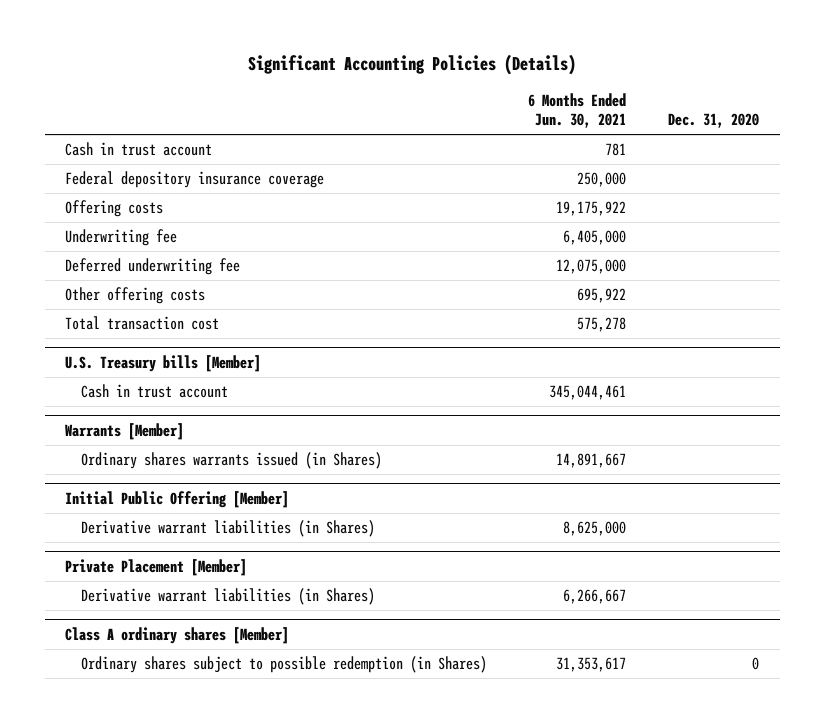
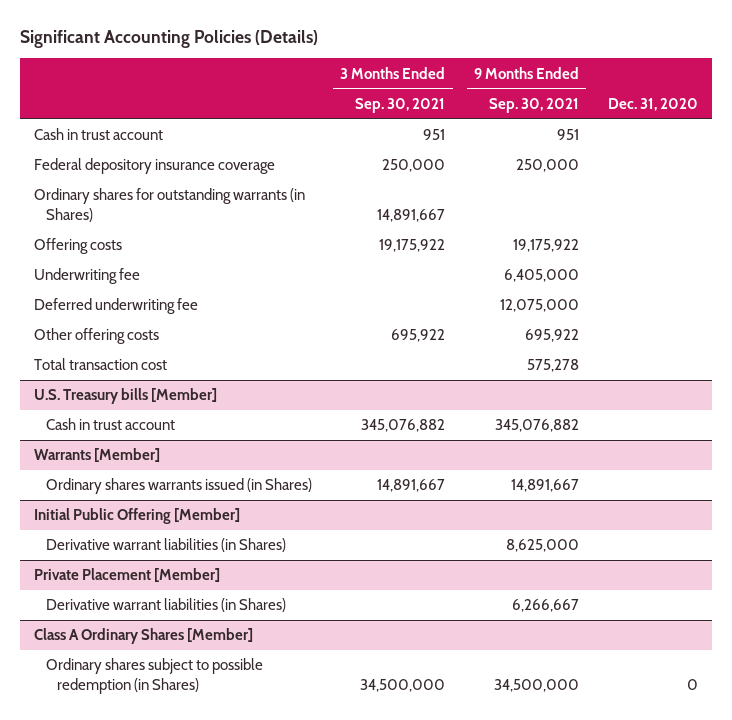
- | 6 Months Ended Jun. 30, 2021 | Dec. 31, 2020
+ | 3 Months Ended Sep. 30, 2021 | 9 Months Ended Sep. 30, 2021 | Dec. 31, 2020
+ Ordinary shares for outstanding warrants (in Shares) | 14,891,667 | |
- Class A ordinary shares [Member]
+ Class A Ordinary Shares [Member]

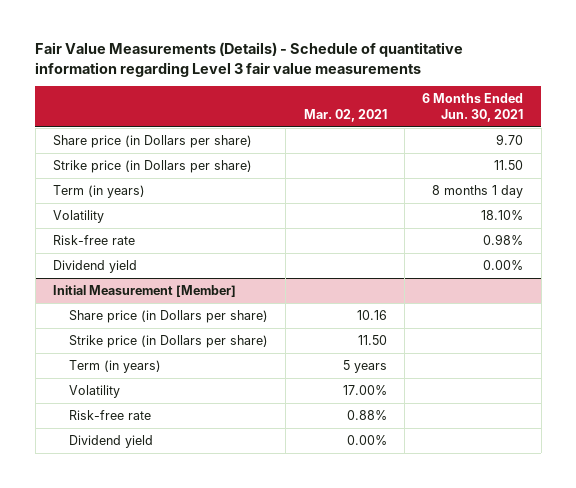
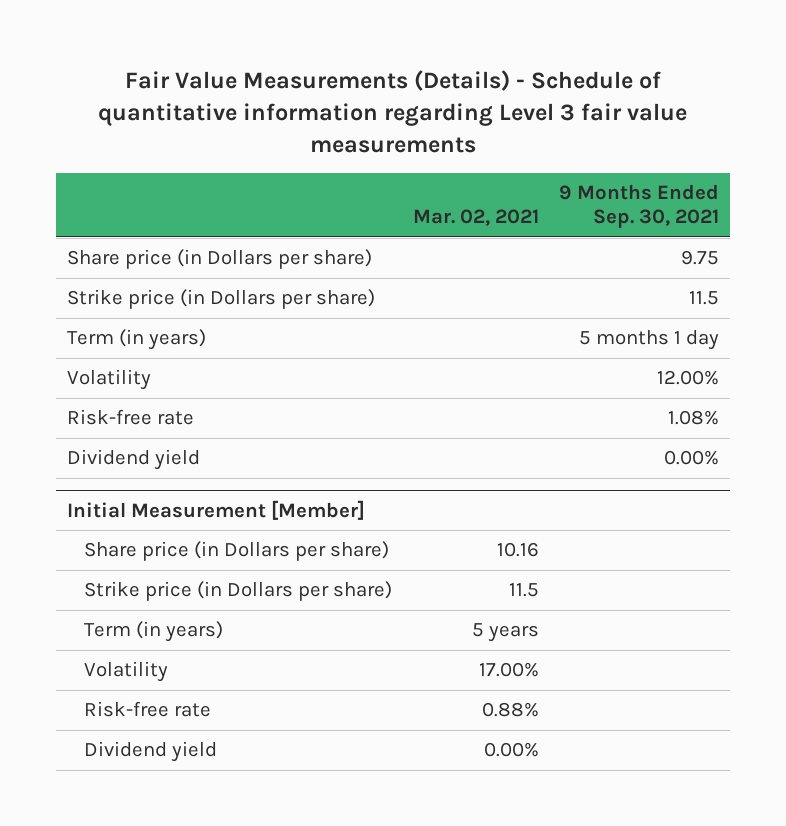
- | Mar. 02, 2021 | 6 Months Ended Jun. 30, 2021
+ | Mar. 02, 2021 | 9 Months Ended Sep. 30, 2021
@ Initial Measurement [Member]
- Strike price (in Dollars per share) | 11.50 |
+ Strike price (in Dollars per share) | 11.5 |

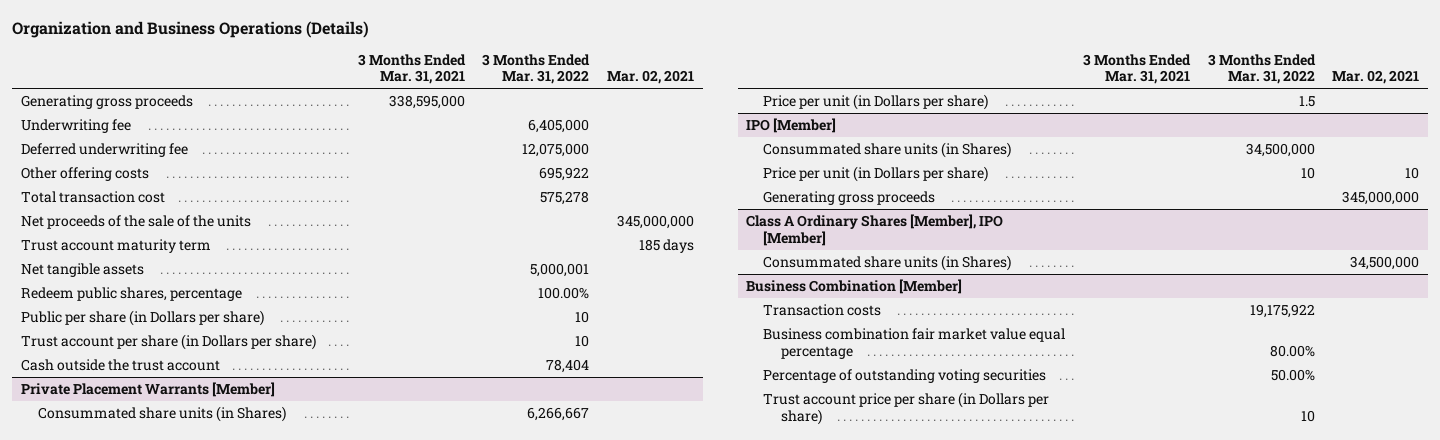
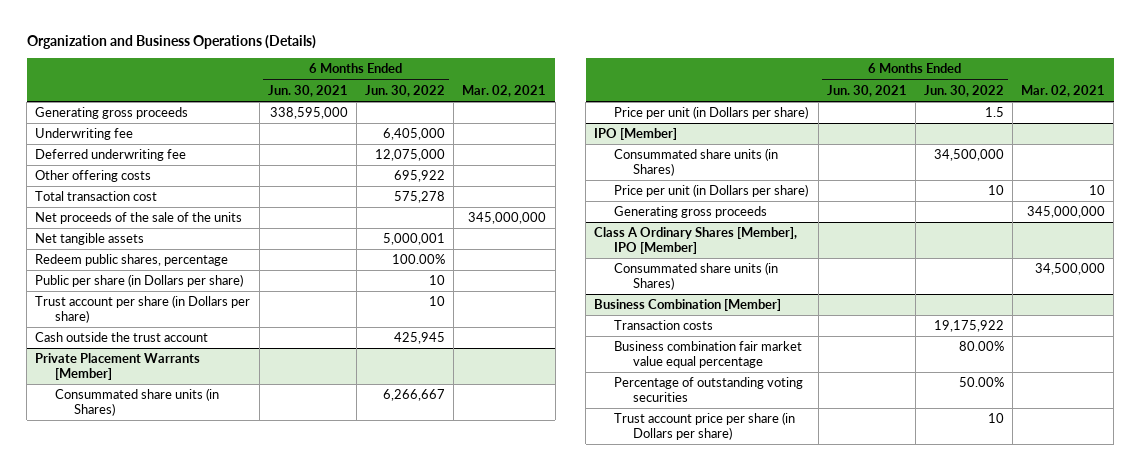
- | 3 Months Ended Mar. 31, 2021 | 3 Months Ended Mar. 31, 2022 | Mar. 02, 2021
+ | 6 Months Ended Jun. 30, 2021 | 6 Months Ended Jun. 30, 2022 | Mar. 02, 2021
- Trust account maturity term | | | 185 days

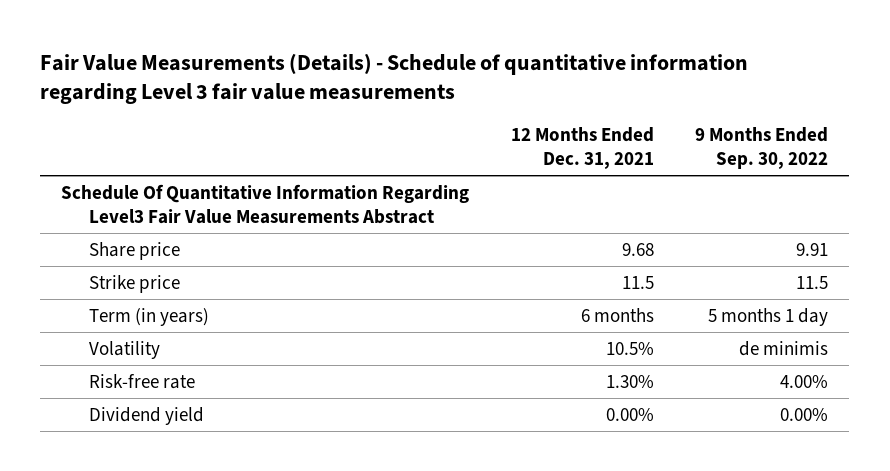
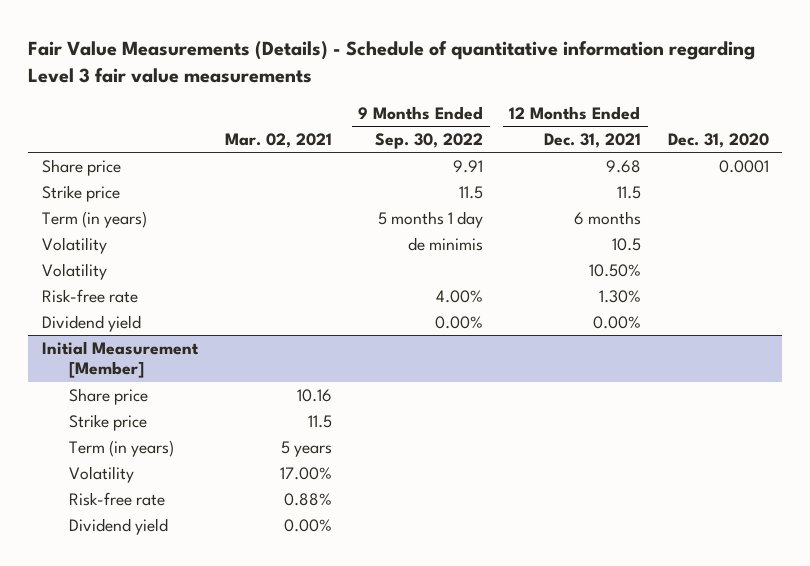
- | 12 Months Ended Dec. 31, 2021 | 9 Months Ended Sep. 30, 2022
+ | Mar. 02, 2021 | 9 Months Ended Sep. 30, 2022 | 12 Months Ended Dec. 31, 2021 | Dec. 31, 2020
- Schedule Of Quantitative Information Regarding Level3 Fair Value Measurements Abstract
- Volatility | 10.5% | de minimis
+ Volatility | | de minimis | 10.5 |
+ Volatility | | | 10.50% |
+ Initial Measurement [Member]
+ Share price | 10.16 | | |
+ Strike price | 11.5 | | |
+ Term (in years) | 5 years | | |
+ Volatility | 17.00% | | |
+ Risk-free rate | 0.88% | | |
+ Dividend yield | 0.00% | | |

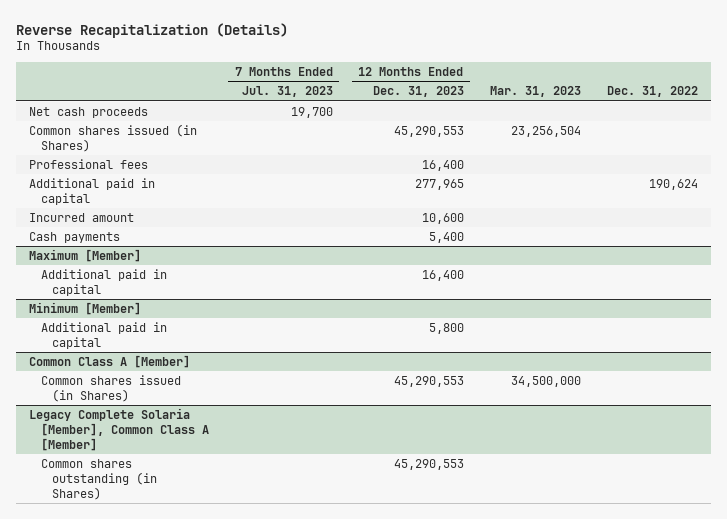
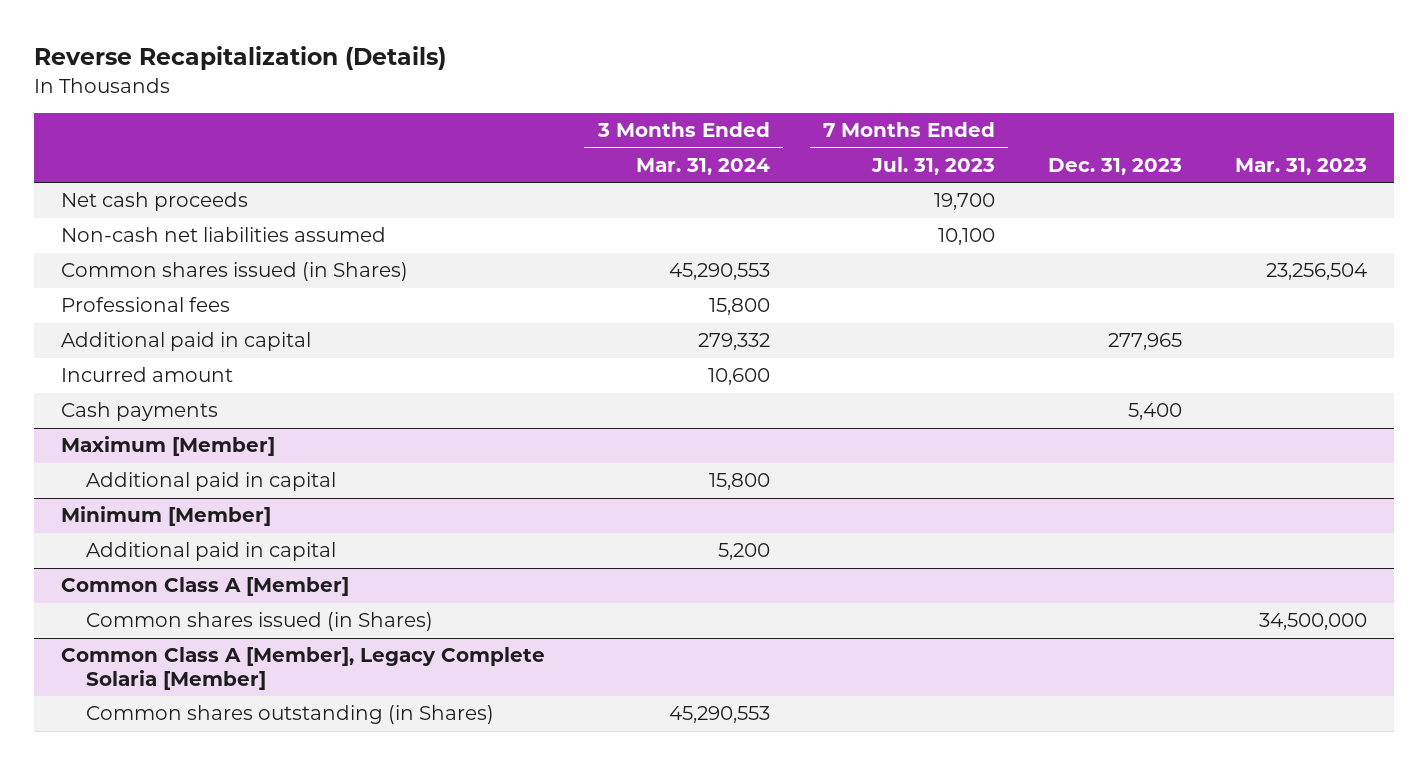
- | 7 Months Ended Jul. 31, 2023 | 12 Months Ended Dec. 31, 2023 | Mar. 31, 2023 | Dec. 31, 2022
+ | 3 Months Ended Mar. 31, 2024 | 7 Months Ended Jul. 31, 2023 | Dec. 31, 2023 | Mar. 31, 2023
+ Non-cash net liabilities assumed | | 10,100 | |
- Legacy Complete Solaria [Member], Common Class A [Member]
+ Common Class A [Member], Legacy Complete Solaria [Member]

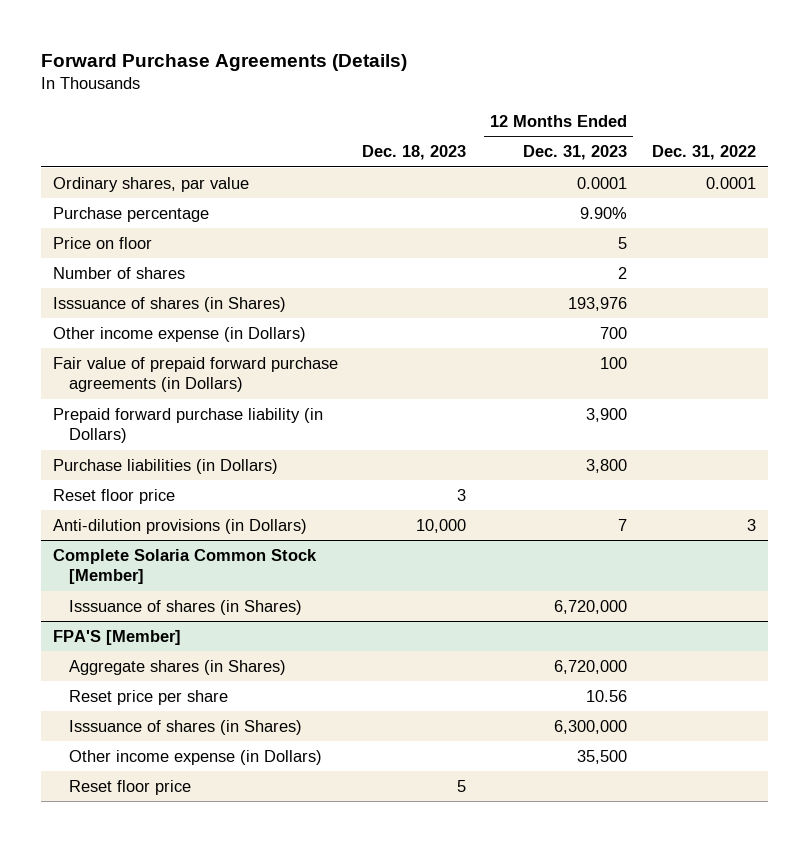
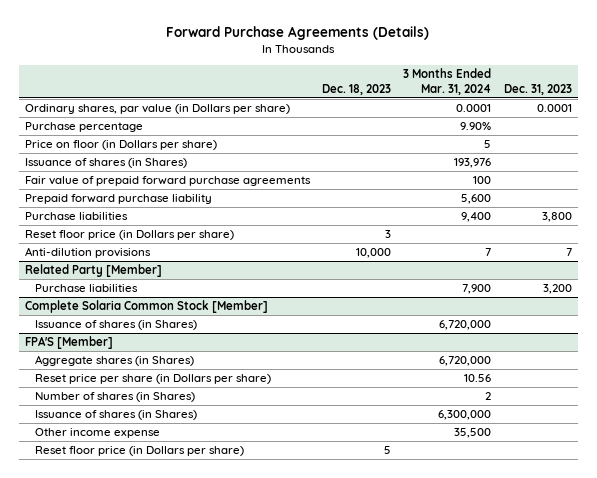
- | Dec. 18, 2023 | 12 Months Ended Dec. 31, 2023 | Dec. 31, 2022
+ | Dec. 18, 2023 | 3 Months Ended Mar. 31, 2024 | Dec. 31, 2023
- Ordinary shares, par value | | 0.0001 | 0.0001
+ Ordinary shares, par value (in Dollars per share) | | 0.0001 | 0.0001
- Price on floor | | 5 |
- Number of shares | | 2 |
- Isssuance of shares (in Shares) | | 193,976 |
- Other income expense (in Dollars) | | 700 |
- Fair value of prepaid forward purchase agreements (in Dollars) | | 100 |
- Prepaid forward purchase liability (in Dollars) | | 3,900 |
- Purchase liabilities (in Dollars) | | 3,800 |
- Reset floor price | 3 | |
- Anti-dilution provisions (in Dollars) | 10,000 | 7 | 3
+ Price on floor (in Dollars per share) | | 5 |
+ Issuance of shares (in Shares) | | 193,976 |
+ Fair value of prepaid forward purchase agreements | | 100 |
+ Prepaid forward purchase liability | | 5,600 |
+ Purchase liabilities | | 9,400 | 3,800
+ Reset floor price (in Dollars per share) | 3 | |
+ Anti-dilution provisions | 10,000 | 7 | 7
+ Related Party [Member]
+ Purchase liabilities | | 7,900 | 3,200
@ Complete Solaria Common Stock [Member]
- Isssuance of shares (in Shares) | | 6,720,000 |
+ Issuance of shares (in Shares) | | 6,720,000 |
@ FPA'S [Member]
- Reset price per share | | 10.56 |
- Isssuance of shares (in Shares) | | 6,300,000 |
- Other income expense (in Dollars) | | 35,500 |
- Reset floor price | 5 | |
+ Reset price per share (in Dollars per share) | | 10.56 |
+ Number of shares (in Shares) | | 2 |
+ Issuance of shares (in Shares) | | 6,300,000 |
+ Other income expense | | 35,500 |
+ Reset floor price (in Dollars per share) | 5 | |

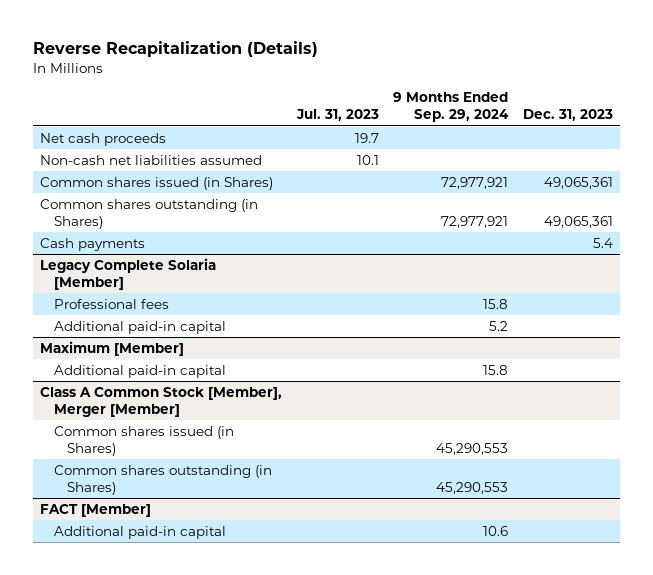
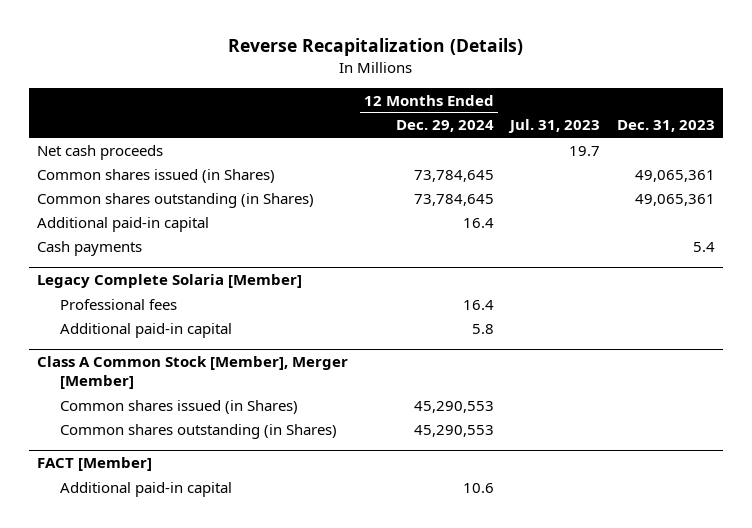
- | Jul. 31, 2023 | 9 Months Ended Sep. 29, 2024 | Dec. 31, 2023
+ | 12 Months Ended Dec. 29, 2024 | Jul. 31, 2023 | Dec. 31, 2023
- Non-cash net liabilities assumed | 10.1 | |
+ Additional paid-in capital | 16.4 | |
- Maximum [Member]
- Additional paid-in capital | | 15.8 |

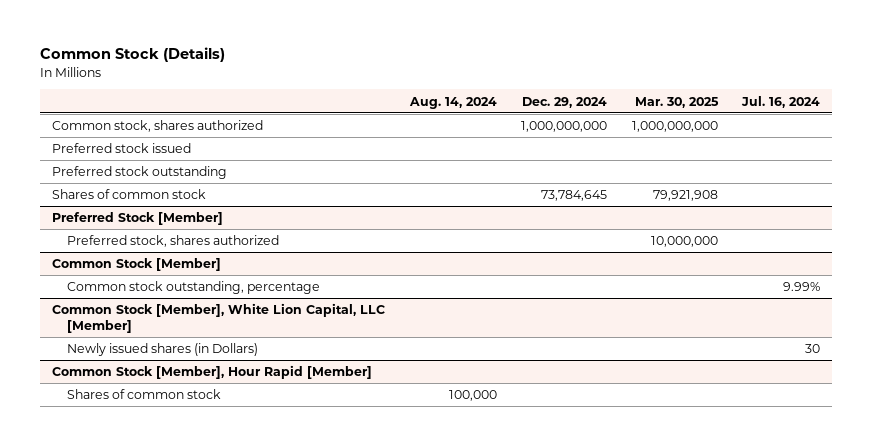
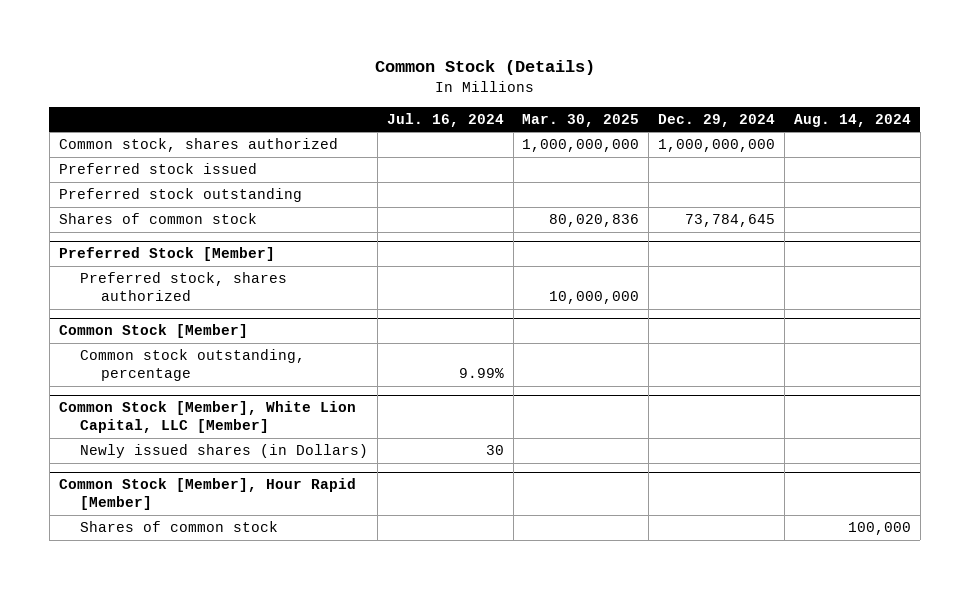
- | Aug. 14, 2024 | Dec. 29, 2024 | Mar. 30, 2025 | Jul. 16, 2024
+ | Jul. 16, 2024 | Mar. 30, 2025 | Dec. 29, 2024 | Aug. 14, 2024
- Shares of common stock | | 73,784,645 | 79,921,908 |
+ Shares of common stock | | 80,020,836 | 73,784,645 |

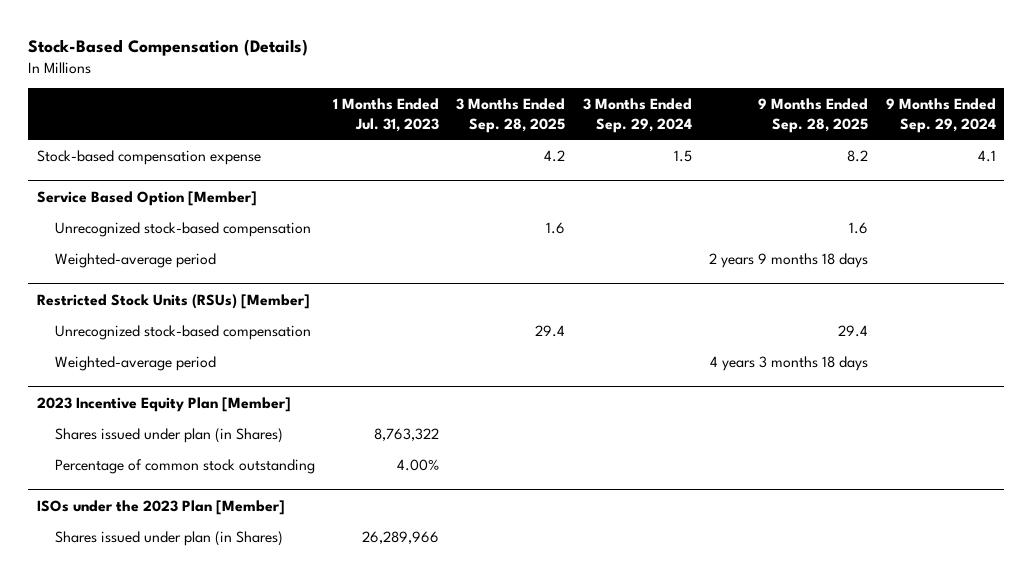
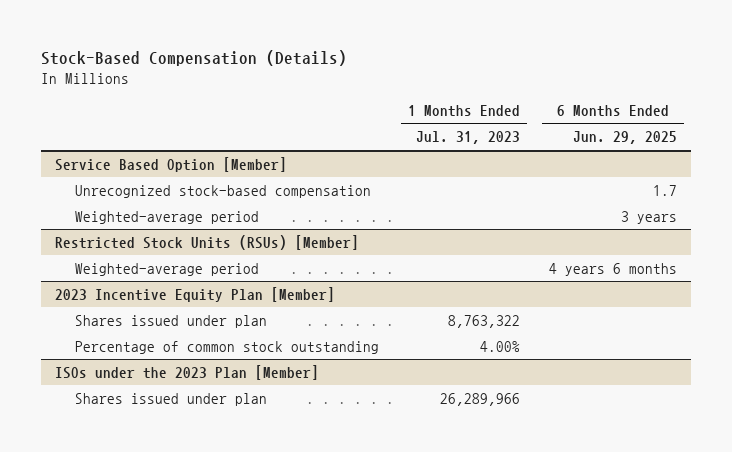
- | 1 Months Ended Jul. 31, 2023 | 3 Months Ended Sep. 28, 2025 | 3 Months Ended Sep. 29, 2024 | 9 Months Ended Sep. 28, 2025 | 9 Months Ended Sep. 29, 2024
+ | 1 Months Ended Jul. 31, 2023 | 6 Months Ended Jun. 29, 2025
- Stock-based compensation expense | | 4.2 | 1.5 | 8.2 | 4.1
@ Restricted Stock Units (RSUs) [Member]
- Unrecognized stock-based compensation | | 29.4 | | 29.4 |
@ 2023 Incentive Equity Plan [Member]
- Shares issued under plan (in Shares) | 8,763,322 | | | |
+ Shares issued under plan | 8,763,322 |
@ ISOs under the 2023 Plan [Member]
- Shares issued under plan (in Shares) | 26,289,966 | | | |
+ Shares issued under plan | 26,289,966 |

